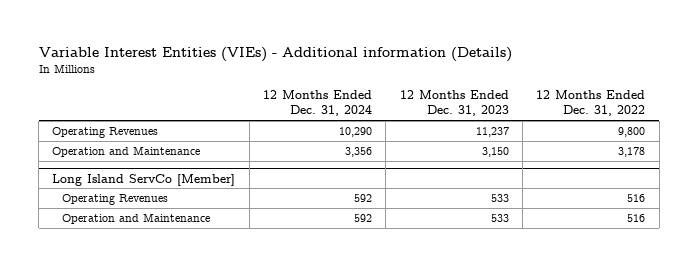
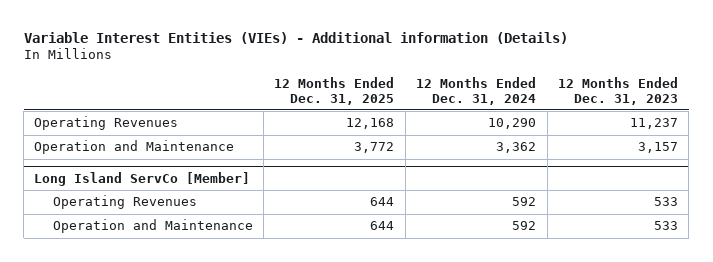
- | 12 Months Ended Dec. 31, 2024 | 12 Months Ended Dec. 31, 2023 | 12 Months Ended Dec. 31, 2022
+ | 12 Months Ended Dec. 31, 2025 | 12 Months Ended Dec. 31, 2024 | 12 Months Ended Dec. 31, 2023
- Operation and Maintenance | 3,356 | 3,150 | 3,178
+ Operation and Maintenance | 3,772 | 3,362 | 3,157

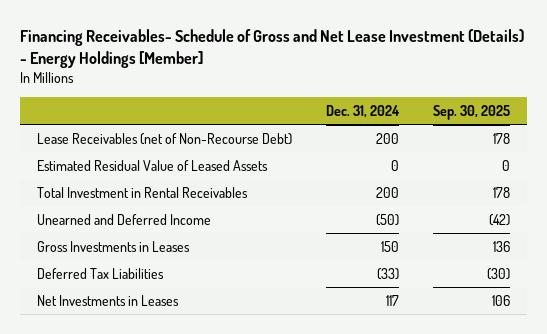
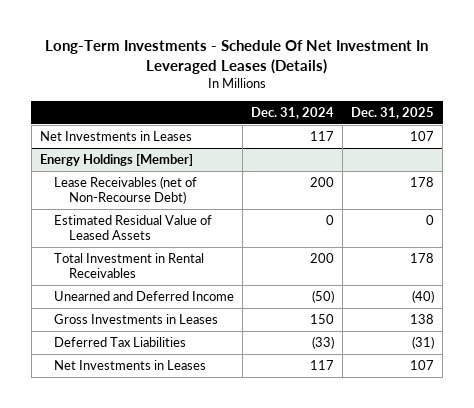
- Financing Receivables- Schedule of Gross and Net Lease Investment (Details) - Energy Holdings [Member]
+ Long-Term Investments - Schedule Of Net Investment In Leveraged Leases (Details)
- | Dec. 31, 2024 | Sep. 30, 2025
+ | Dec. 31, 2024 | Dec. 31, 2025
+ Net Investments in Leases | 117 | 107
+ Energy Holdings [Member]

